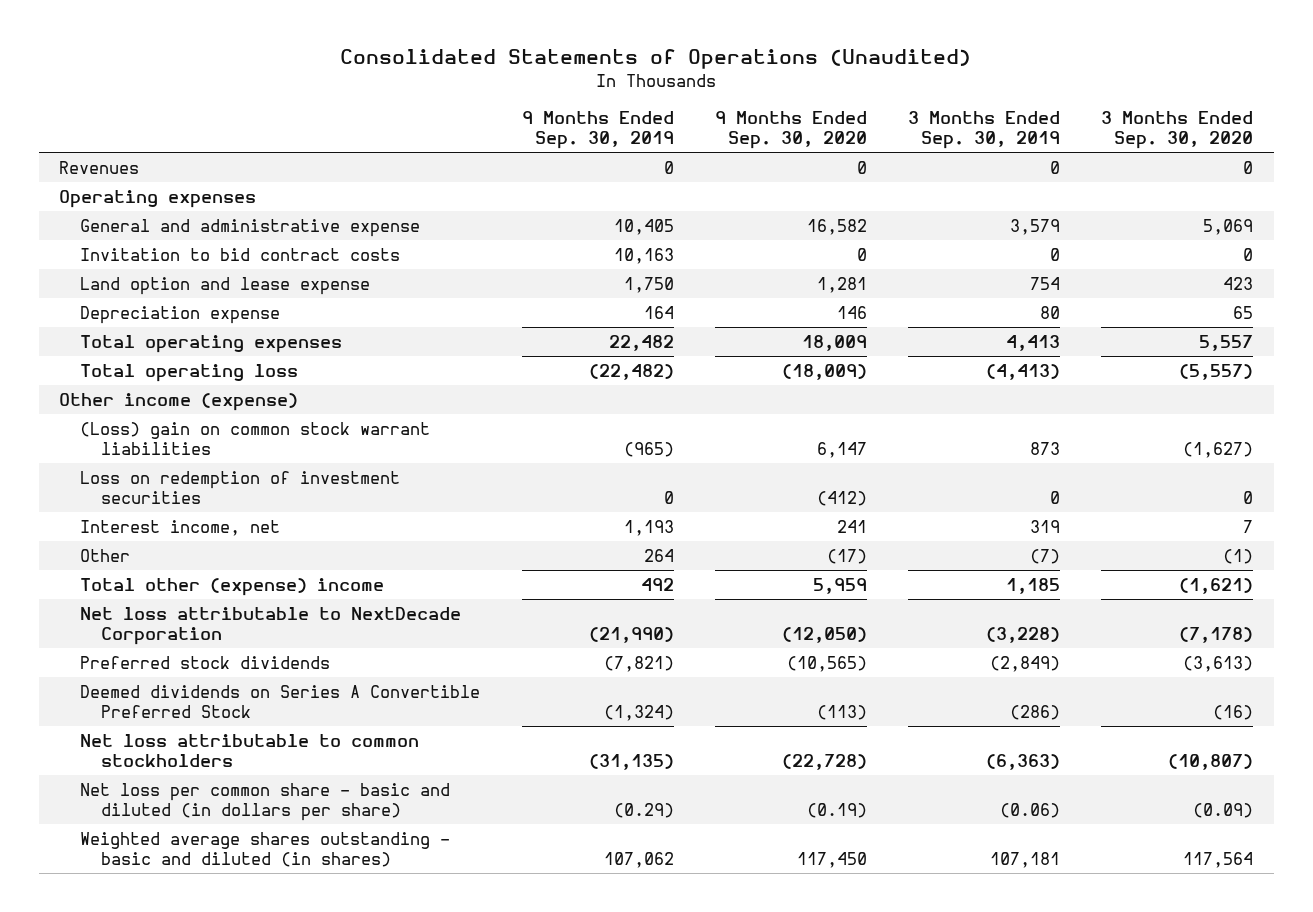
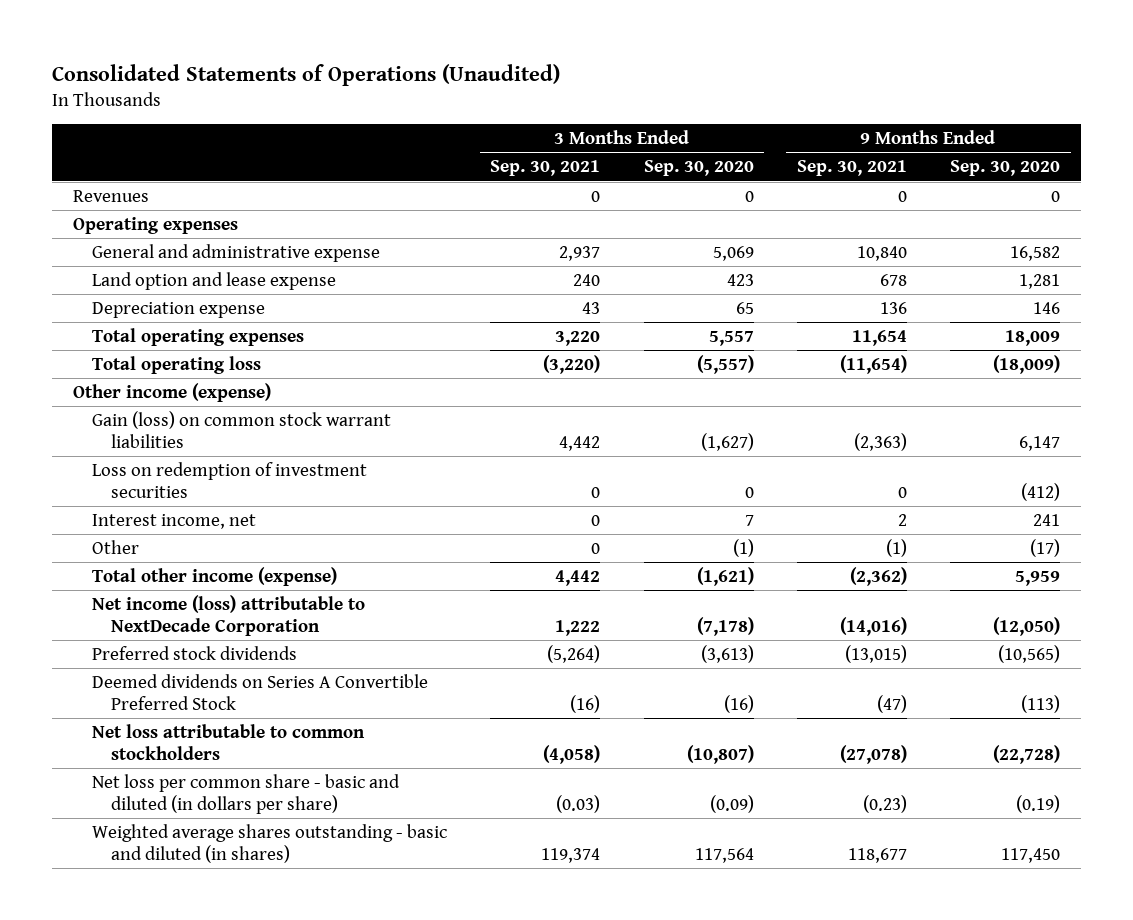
- | 9 Months Ended Sep. 30, 2019 | 9 Months Ended Sep. 30, 2020 | 3 Months Ended Sep. 30, 2019 | 3 Months Ended Sep. 30, 2020
+ | 3 Months Ended Sep. 30, 2021 | 3 Months Ended Sep. 30, 2020 | 9 Months Ended Sep. 30, 2021 | 9 Months Ended Sep. 30, 2020
- Invitation to bid contract costs | 10,163 | 0 | 0 | 0
- (Loss) gain on common stock warrant liabilities | (965) | 6,147 | 873 | (1,627)
+ Gain (loss) on common stock warrant liabilities | 4,442 | (1,627) | (2,363) | 6,147
- Total other (expense) income | 492 | 5,959 | 1,185 | (1,621)
- Net loss attributable to NextDecade Corporation | (21,990) | (12,050) | (3,228) | (7,178)
+ Total other income (expense) | 4,442 | (1,621) | (2,362) | 5,959
+ Net income (loss) attributable to NextDecade Corporation | 1,222 | (7,178) | (14,016) | (12,050)

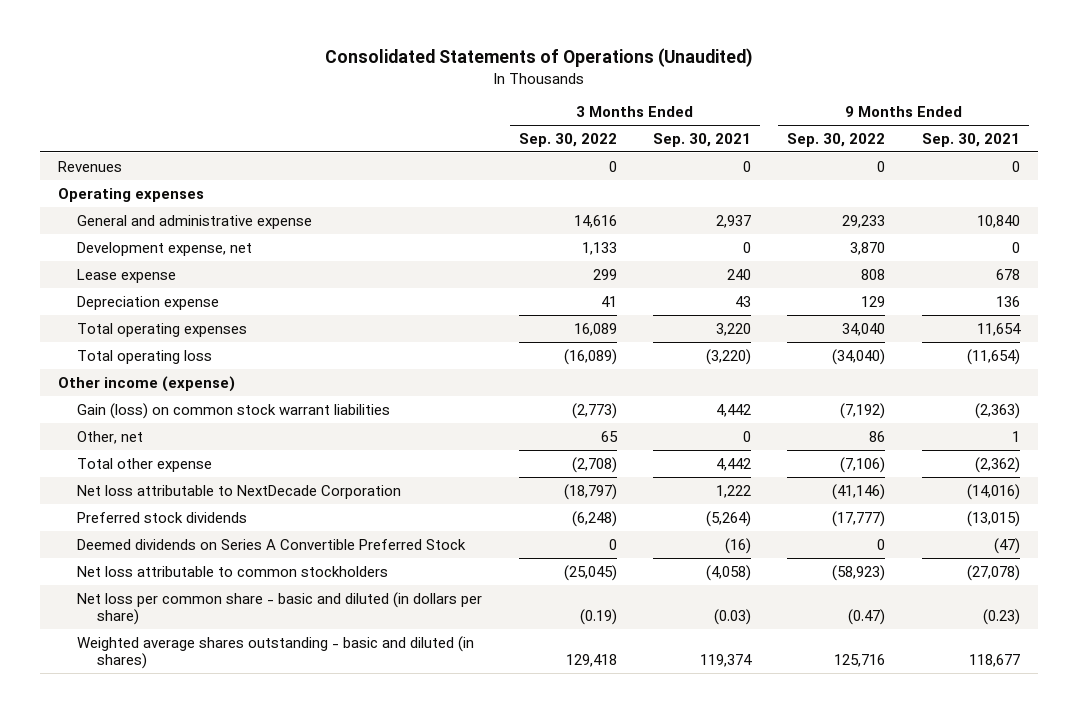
- | 3 Months Ended Sep. 30, 2021 | 3 Months Ended Sep. 30, 2020 | 9 Months Ended Sep. 30, 2021 | 9 Months Ended Sep. 30, 2020
+ | 3 Months Ended Sep. 30, 2022 | 3 Months Ended Sep. 30, 2021 | 9 Months Ended Sep. 30, 2022 | 9 Months Ended Sep. 30, 2021
- Land option and lease expense | 240 | 423 | 678 | 1,281
+ Development expense, net | 1,133 | 0 | 3,870 | 0
+ Lease expense | 299 | 240 | 808 | 678
- Loss on redemption of investment securities | 0 | 0 | 0 | (412)
- Interest income, net | 0 | 7 | 2 | 241
- Other | 0 | (1) | (1) | (17)
- Total other income (expense) | 4,442 | (1,621) | (2,362) | 5,959
- Net income (loss) attributable to NextDecade Corporation | 1,222 | (7,178) | (14,016) | (12,050)
+ Other, net | 65 | 0 | 86 | 1
+ Total other expense | (2,708) | 4,442 | (7,106) | (2,362)
+ Net loss attributable to NextDecade Corporation | (18,797) | 1,222 | (41,146) | (14,016)

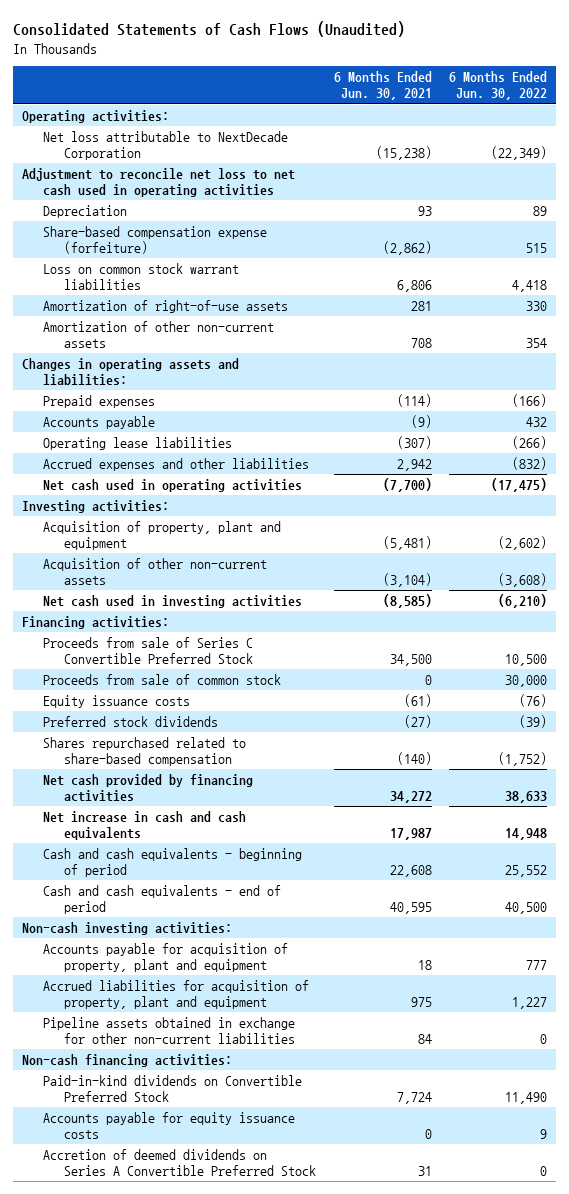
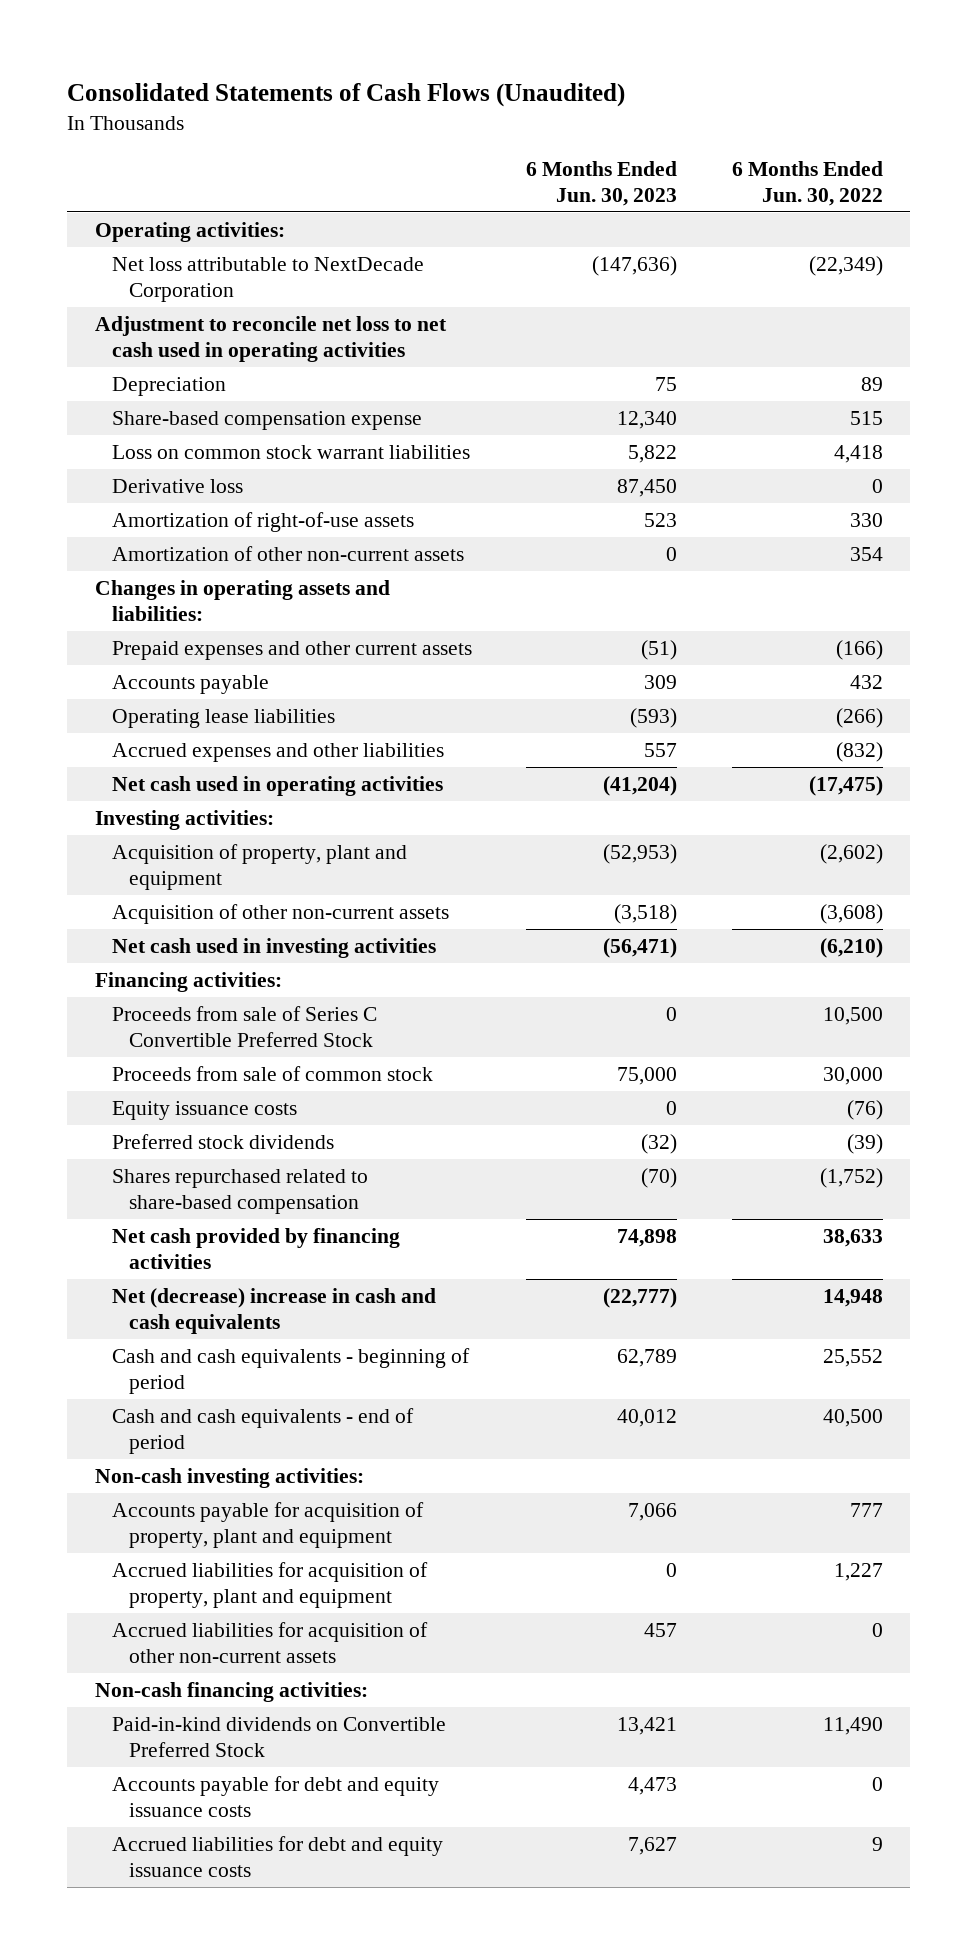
- | 6 Months Ended Jun. 30, 2021 | 6 Months Ended Jun. 30, 2022
+ | 6 Months Ended Jun. 30, 2023 | 6 Months Ended Jun. 30, 2022
- Share-based compensation expense (forfeiture) | (2,862) | 515
+ Share-based compensation expense | 12,340 | 515
+ Derivative loss | 87,450 | 0
- Prepaid expenses | (114) | (166)
+ Prepaid expenses and other current assets | (51) | (166)
- Net increase in cash and cash equivalents | 17,987 | 14,948
+ Net (decrease) increase in cash and cash equivalents | (22,777) | 14,948
- Pipeline assets obtained in exchange for other non-current liabilities | 84 | 0
+ Accrued liabilities for acquisition of other non-current assets | 457 | 0
- Accounts payable for equity issuance costs | 0 | 9
- Accretion of deemed dividends on Series A Convertible Preferred Stock | 31 | 0
+ Accounts payable for debt and equity issuance costs | 4,473 | 0
+ Accrued liabilities for debt and equity issuance costs | 7,627 | 9

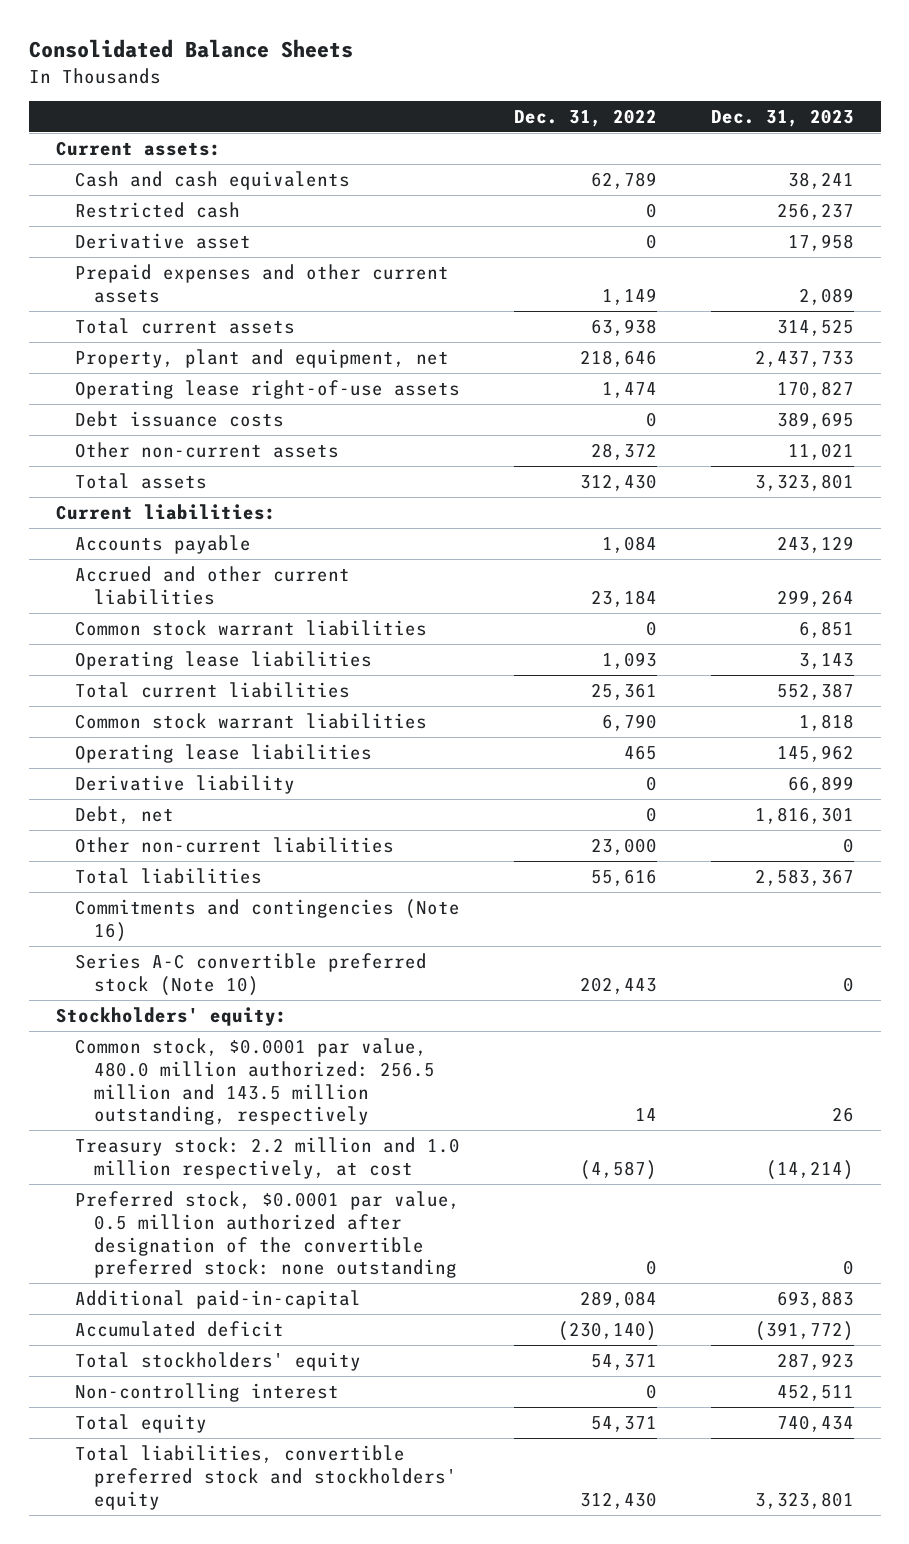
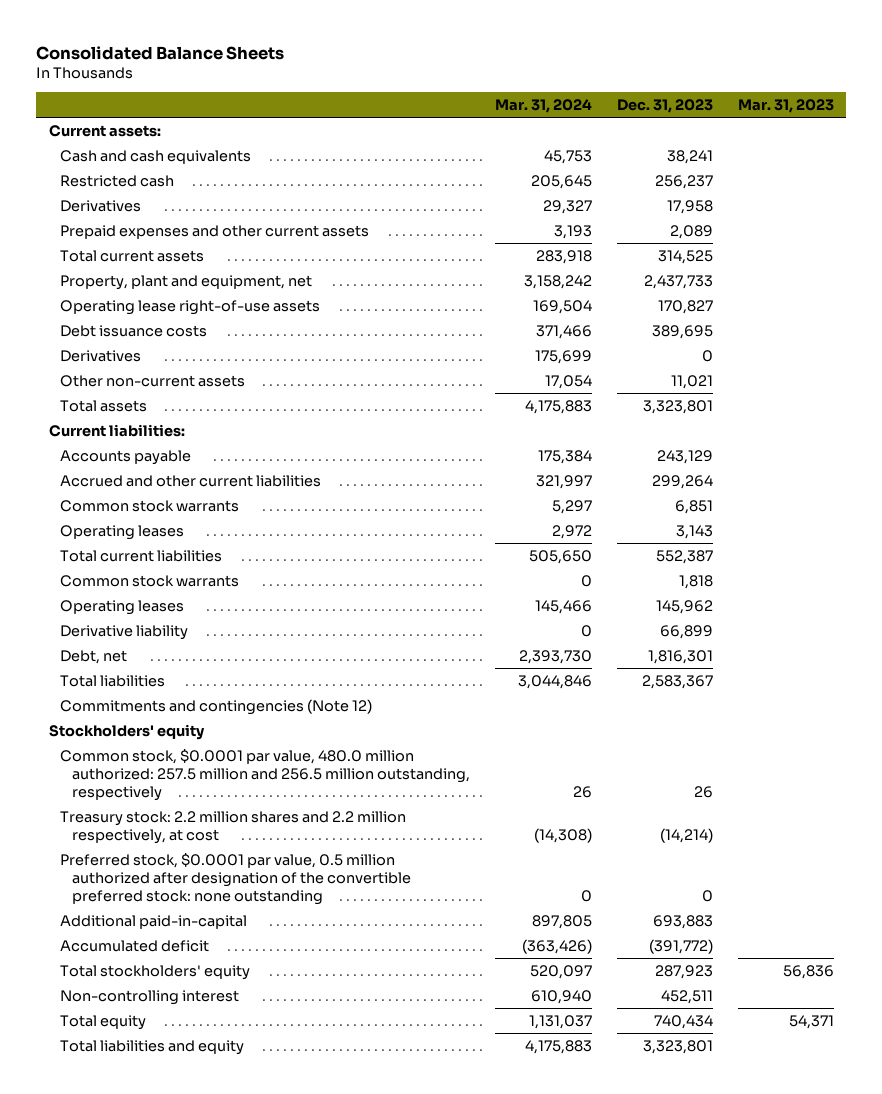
- | Dec. 31, 2022 | Dec. 31, 2023
+ | Mar. 31, 2024 | Dec. 31, 2023 | Mar. 31, 2023
- Derivative asset | 0 | 17,958
+ Derivatives | 29,327 | 17,958 |
+ Derivatives | 175,699 | 0 |
- Common stock warrant liabilities | 0 | 6,851
- Operating lease liabilities | 1,093 | 3,143
+ Common stock warrants | 5,297 | 6,851 |
+ Operating leases | 2,972 | 3,143 |
- Common stock warrant liabilities | 6,790 | 1,818
- Operating lease liabilities | 465 | 145,962
+ Common stock warrants | 0 | 1,818 |
+ Operating leases | 145,466 | 145,962 |
- Other non-current liabilities | 23,000 | 0
- Commitments and contingencies (Note 16)
- Series A-C convertible preferred stock (Note 10) | 202,443 | 0
- Stockholders' equity:
- Common stock, $0.0001 par value, 480.0 million authorized: 256.5 million and 143.5 million outstanding, respectively | 14 | 26
- Treasury stock: 2.2 million and 1.0 million respectively, at cost | (4,587) | (14,214)
+ Commitments and contingencies (Note 12)
+ Stockholders' equity
+ Common stock, $0.0001 par value, 480.0 million authorized: 257.5 million and 256.5 million outstanding, respectively | 26 | 26 |
+ Treasury stock: 2.2 million shares and 2.2 million respectively, at cost | (14,308) | (14,214) |
- Total liabilities, convertible preferred stock and stockholders' equity | 312,430 | 3,323,801
+ Total liabilities and equity | 4,175,883 | 3,323,801 |

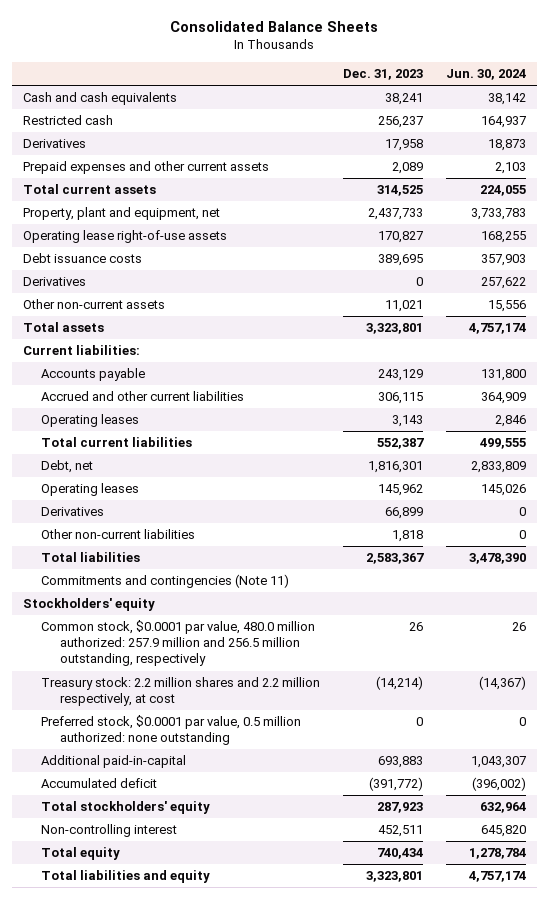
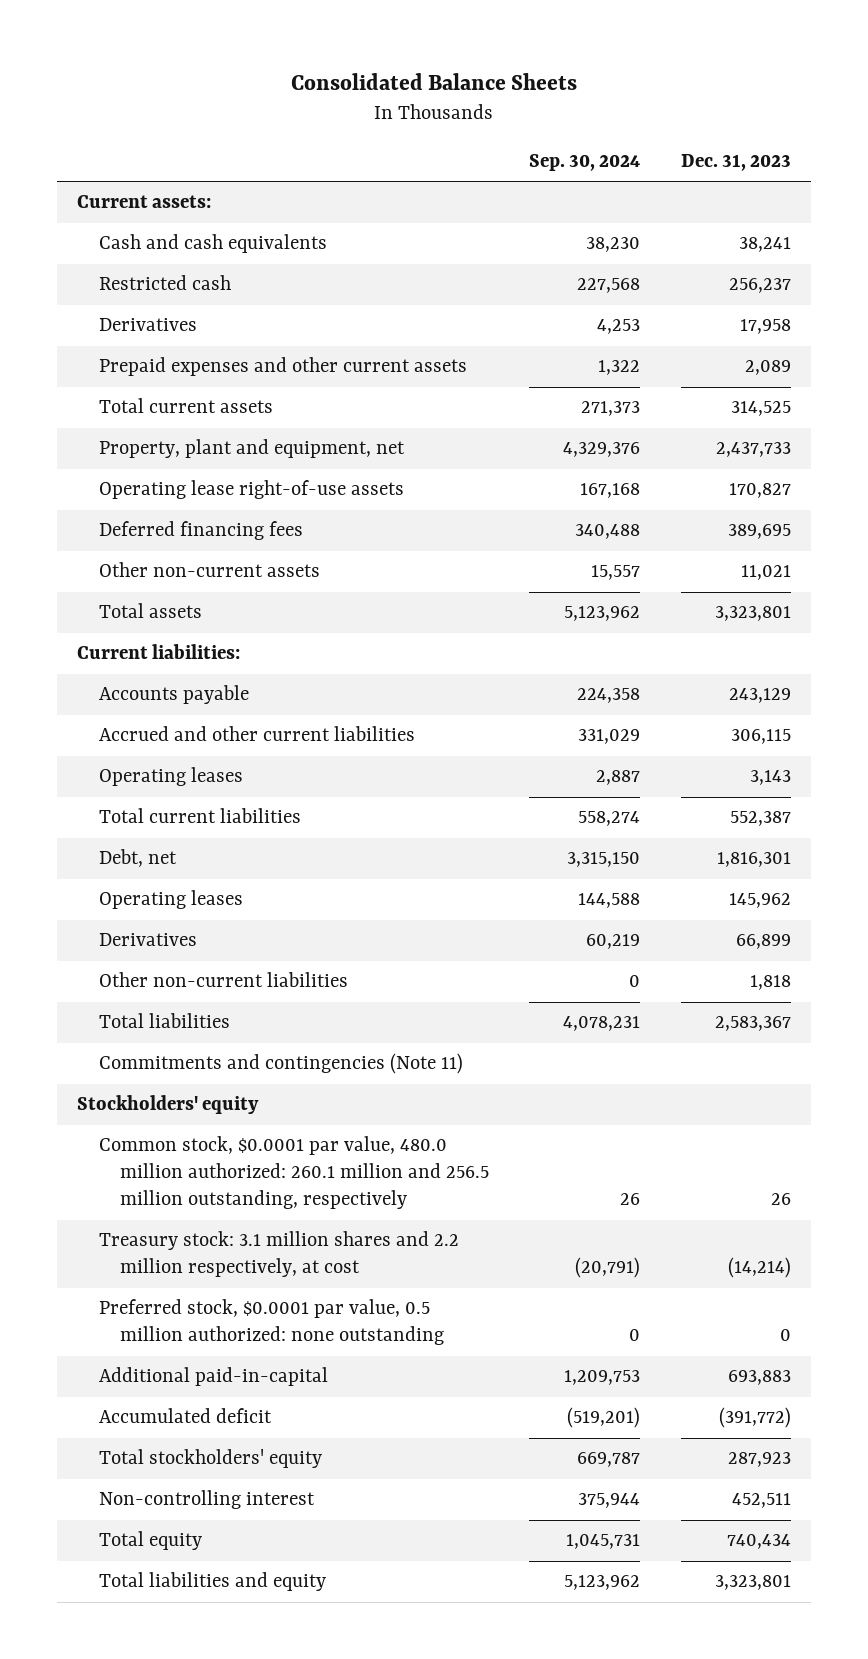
- | Dec. 31, 2023 | Jun. 30, 2024
+ | Sep. 30, 2024 | Dec. 31, 2023
+ Current assets:
- Debt issuance costs | 389,695 | 357,903
- Derivatives | 0 | 257,622
+ Deferred financing fees | 340,488 | 389,695
- Common stock, $0.0001 par value, 480.0 million authorized: 257.9 million and 256.5 million outstanding, respectively | 26 | 26
- Treasury stock: 2.2 million shares and 2.2 million respectively, at cost | (14,214) | (14,367)
+ Common stock, $0.0001 par value, 480.0 million authorized: 260.1 million and 256.5 million outstanding, respectively | 26 | 26
+ Treasury stock: 3.1 million shares and 2.2 million respectively, at cost | (20,791) | (14,214)

